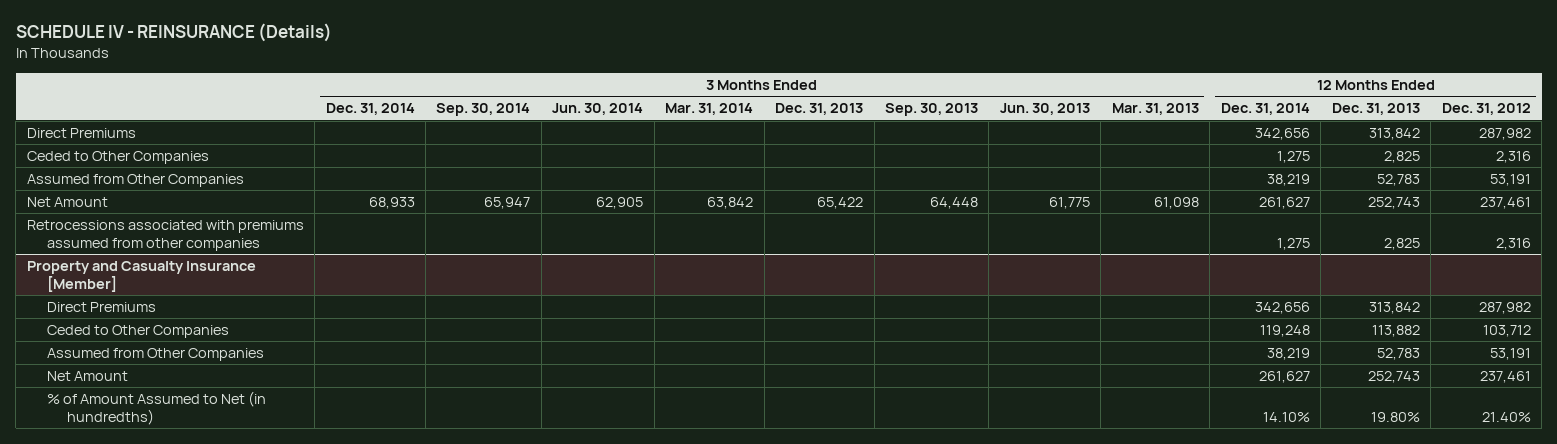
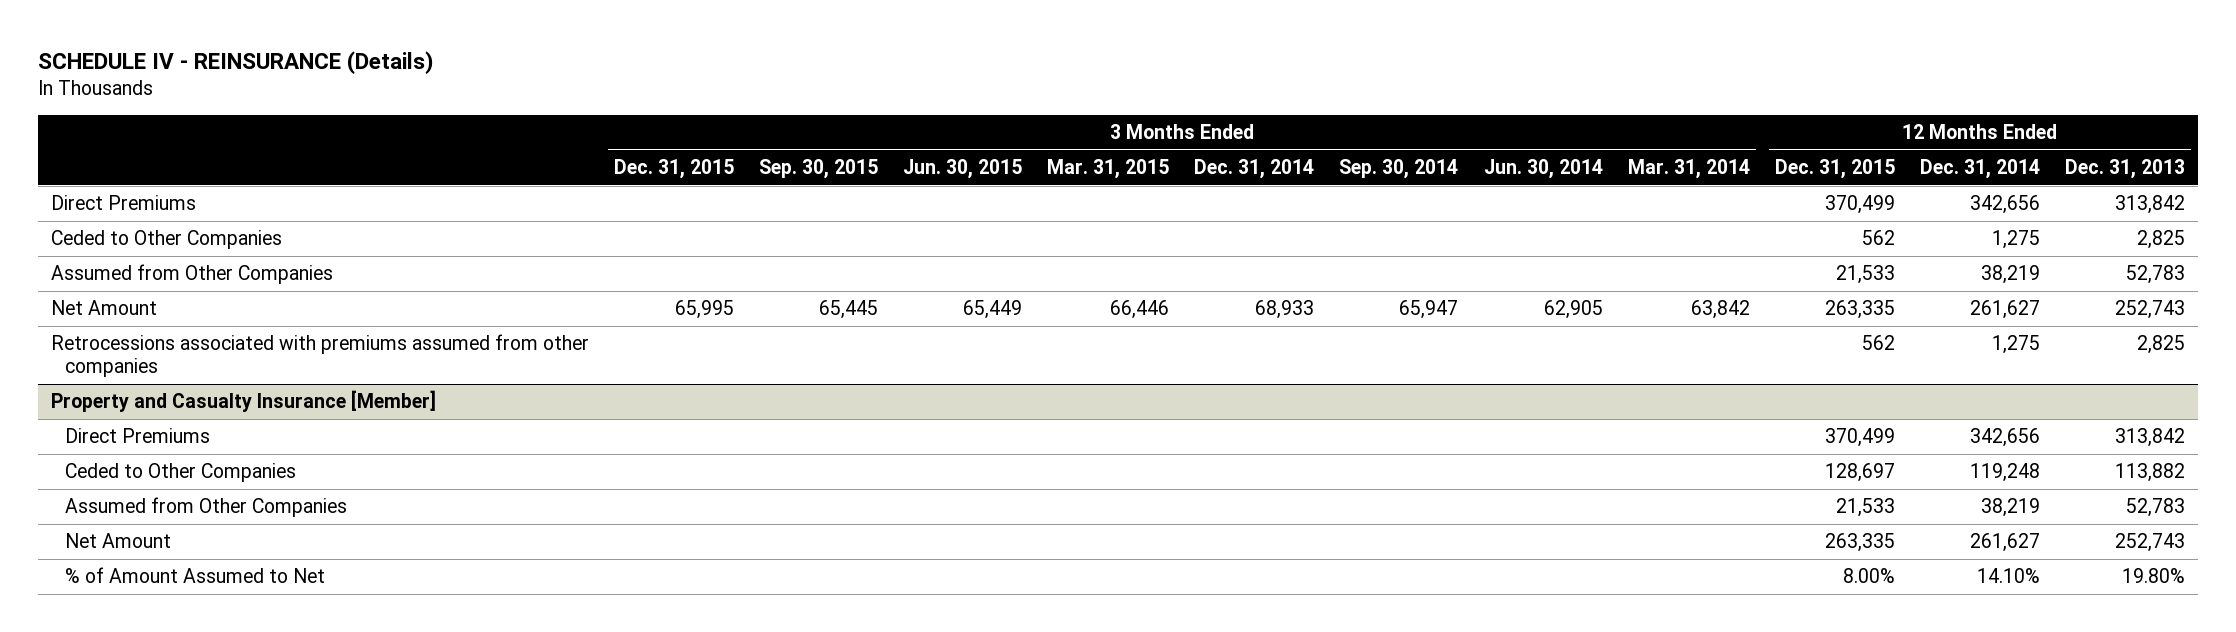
- | 3 Months Ended Dec. 31, 2014 | 3 Months Ended Sep. 30, 2014 | 3 Months Ended Jun. 30, 2014 | 3 Months Ended Mar. 31, 2014 | 3 Months Ended Dec. 31, 2013 | 3 Months Ended Sep. 30, 2013 | 3 Months Ended Jun. 30, 2013 | 3 Months Ended Mar. 31, 2013 | 12 Months Ended Dec. 31, 2014 | 12 Months Ended Dec. 31, 2013 | 12 Months Ended Dec. 31, 2012
+ | 3 Months Ended Dec. 31, 2015 | 3 Months Ended Sep. 30, 2015 | 3 Months Ended Jun. 30, 2015 | 3 Months Ended Mar. 31, 2015 | 3 Months Ended Dec. 31, 2014 | 3 Months Ended Sep. 30, 2014 | 3 Months Ended Jun. 30, 2014 | 3 Months Ended Mar. 31, 2014 | 12 Months Ended Dec. 31, 2015 | 12 Months Ended Dec. 31, 2014 | 12 Months Ended Dec. 31, 2013
@ Property and Casualty Insurance [Member]
- % of Amount Assumed to Net (in hundredths) | | | | | | | | | 14.10% | 19.80% | 21.40%
+ % of Amount Assumed to Net | | | | | | | | | 8.00% | 14.10% | 19.80%

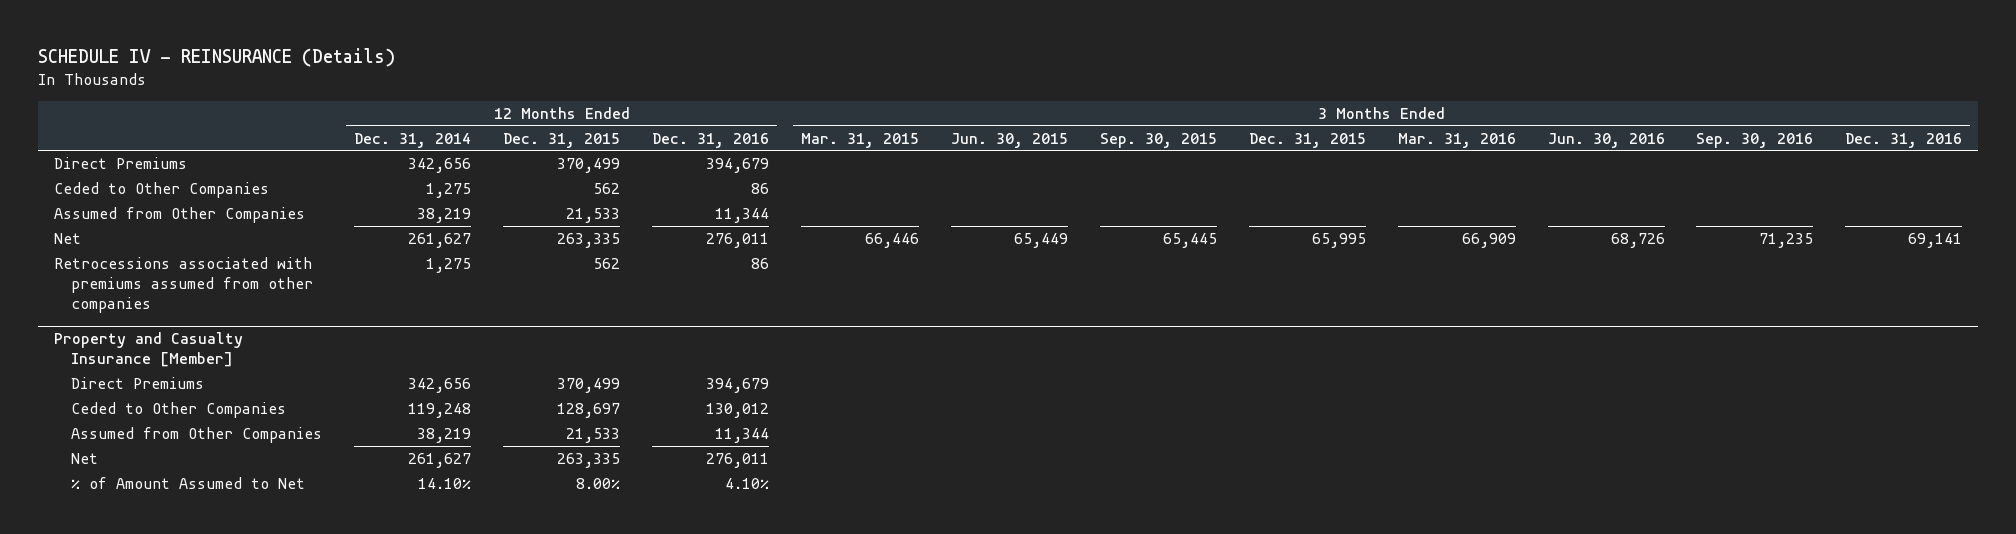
- | 3 Months Ended Dec. 31, 2015 | 3 Months Ended Sep. 30, 2015 | 3 Months Ended Jun. 30, 2015 | 3 Months Ended Mar. 31, 2015 | 3 Months Ended Dec. 31, 2014 | 3 Months Ended Sep. 30, 2014 | 3 Months Ended Jun. 30, 2014 | 3 Months Ended Mar. 31, 2014 | 12 Months Ended Dec. 31, 2015 | 12 Months Ended Dec. 31, 2014 | 12 Months Ended Dec. 31, 2013
+ | 12 Months Ended Dec. 31, 2014 | 12 Months Ended Dec. 31, 2015 | 12 Months Ended Dec. 31, 2016 | 3 Months Ended Mar. 31, 2015 | 3 Months Ended Jun. 30, 2015 | 3 Months Ended Sep. 30, 2015 | 3 Months Ended Dec. 31, 2015 | 3 Months Ended Mar. 31, 2016 | 3 Months Ended Jun. 30, 2016 | 3 Months Ended Sep. 30, 2016 | 3 Months Ended Dec. 31, 2016
- Net Amount | 65,995 | 65,445 | 65,449 | 66,446 | 68,933 | 65,947 | 62,905 | 63,842 | 263,335 | 261,627 | 252,743
+ Net | 261,627 | 263,335 | 276,011 | 66,446 | 65,449 | 65,445 | 65,995 | 66,909 | 68,726 | 71,235 | 69,141
@ Property and Casualty Insurance [Member]
- Net Amount | | | | | | | | | 263,335 | 261,627 | 252,743
+ Net | 261,627 | 263,335 | 276,011 | | | | | | | |

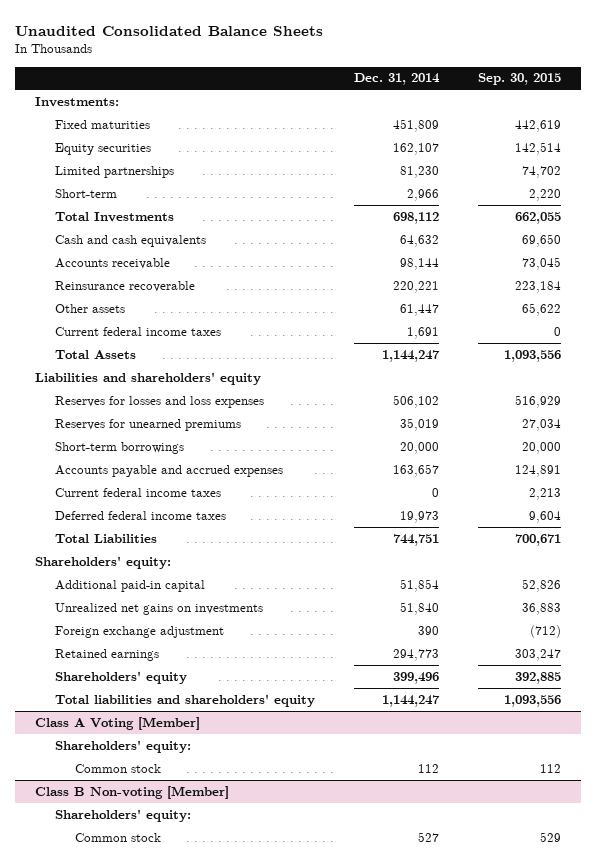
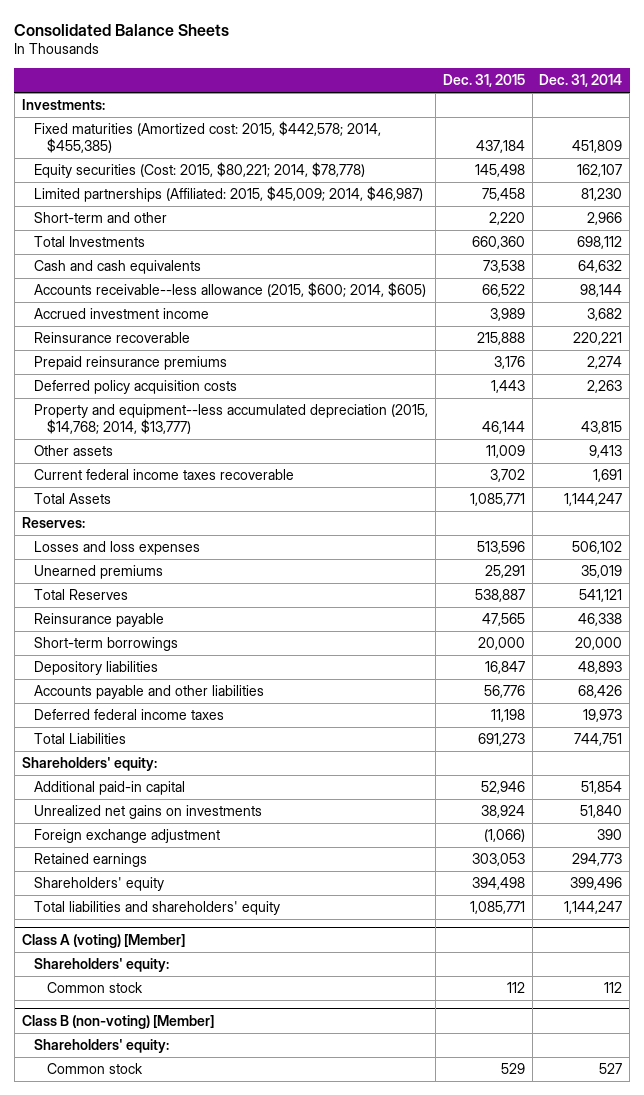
- Unaudited Consolidated Balance Sheets
+ Consolidated Balance Sheets
- | Dec. 31, 2014 | Sep. 30, 2015
+ | Dec. 31, 2015 | Dec. 31, 2014
- Fixed maturities | 451,809 | 442,619
- Equity securities | 162,107 | 142,514
- Limited partnerships | 81,230 | 74,702
- Short-term | 2,966 | 2,220
+ Fixed maturities (Amortized cost: 2015, $442,578; 2014, $455,385) | 437,184 | 451,809
+ Equity securities (Cost: 2015, $80,221; 2014, $78,778) | 145,498 | 162,107
+ Limited partnerships (Affiliated: 2015, $45,009; 2014, $46,987) | 75,458 | 81,230
+ Short-term and other | 2,220 | 2,966
- Accounts receivable | 98,144 | 73,045
+ Accounts receivable--less allowance (2015, $600; 2014, $605) | 66,522 | 98,144
+ Accrued investment income | 3,989 | 3,682
- Other assets | 61,447 | 65,622
- Current federal income taxes | 1,691 | 0
+ Prepaid reinsurance premiums | 3,176 | 2,274
+ Deferred policy acquisition costs | 1,443 | 2,263
+ Property and equipment--less accumulated depreciation (2015, $14,768; 2014, $13,777) | 46,144 | 43,815
+ Other assets | 11,009 | 9,413
+ Current federal income taxes recoverable | 3,702 | 1,691
- Liabilities and shareholders' equity
- Reserves for losses and loss expenses | 506,102 | 516,929
- Reserves for unearned premiums | 35,019 | 27,034
+ Reserves:
+ Losses and loss expenses | 513,596 | 506,102
+ Unearned premiums | 25,291 | 35,019
+ Total Reserves | 538,887 | 541,121
+ Reinsurance payable | 47,565 | 46,338
- Accounts payable and accrued expenses | 163,657 | 124,891
- Current federal income taxes | 0 | 2,213
+ Depository liabilities | 16,847 | 48,893
+ Accounts payable and other liabilities | 56,776 | 68,426
- Class A Voting [Member]
+ Class A (voting) [Member]
- Class B Non-voting [Member]
+ Class B (non-voting) [Member]

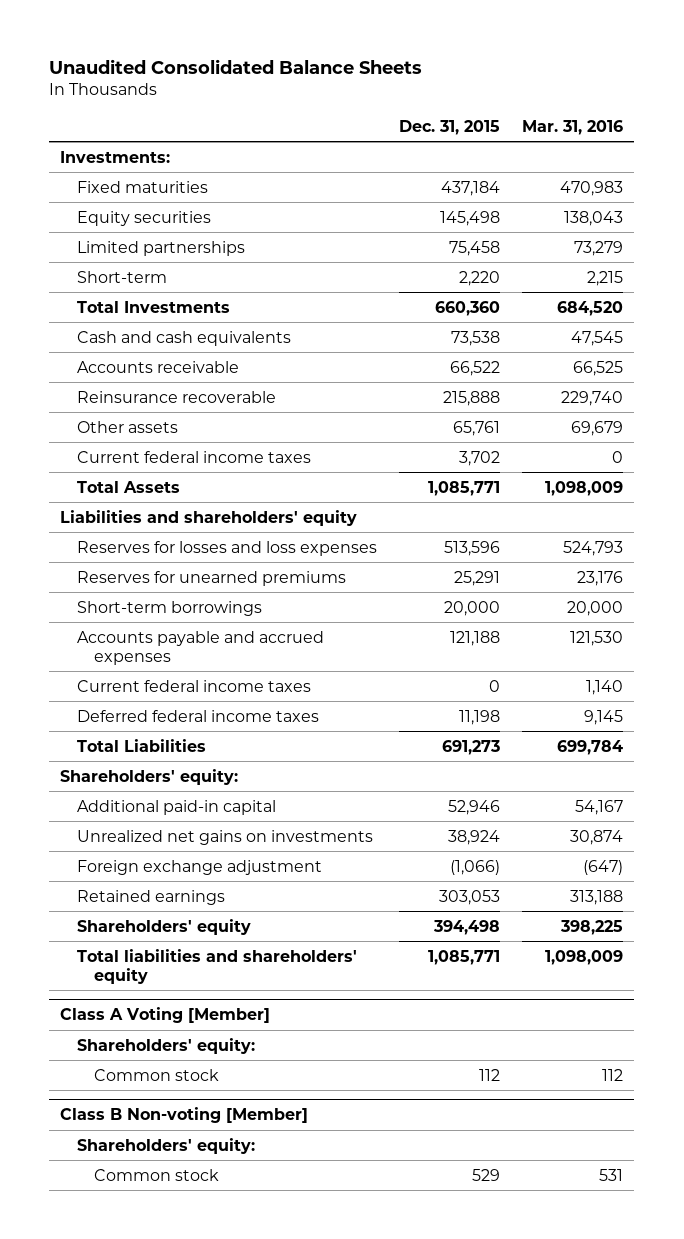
- Consolidated Balance Sheets
+ Unaudited Consolidated Balance Sheets
- | Dec. 31, 2015 | Dec. 31, 2014
+ | Dec. 31, 2015 | Mar. 31, 2016
- Fixed maturities (Amortized cost: 2015, $442,578; 2014, $455,385) | 437,184 | 451,809
- Equity securities (Cost: 2015, $80,221; 2014, $78,778) | 145,498 | 162,107
- Limited partnerships (Affiliated: 2015, $45,009; 2014, $46,987) | 75,458 | 81,230
- Short-term and other | 2,220 | 2,966
+ Fixed maturities | 437,184 | 470,983
+ Equity securities | 145,498 | 138,043
+ Limited partnerships | 75,458 | 73,279
+ Short-term | 2,220 | 2,215
- Accounts receivable--less allowance (2015, $600; 2014, $605) | 66,522 | 98,144
- Accrued investment income | 3,989 | 3,682
+ Accounts receivable | 66,522 | 66,525
- Prepaid reinsurance premiums | 3,176 | 2,274
- Deferred policy acquisition costs | 1,443 | 2,263
- Property and equipment--less accumulated depreciation (2015, $14,768; 2014, $13,777) | 46,144 | 43,815
- Other assets | 11,009 | 9,413
- Current federal income taxes recoverable | 3,702 | 1,691
+ Other assets | 65,761 | 69,679
+ Current federal income taxes | 3,702 | 0
- Reserves:
- Losses and loss expenses | 513,596 | 506,102
- Unearned premiums | 25,291 | 35,019
- Total Reserves | 538,887 | 541,121
- Reinsurance payable | 47,565 | 46,338
+ Liabilities and shareholders' equity
+ Reserves for losses and loss expenses | 513,596 | 524,793
+ Reserves for unearned premiums | 25,291 | 23,176
- Depository liabilities | 16,847 | 48,893
- Accounts payable and other liabilities | 56,776 | 68,426
+ Accounts payable and accrued expenses | 121,188 | 121,530
+ Current federal income taxes | 0 | 1,140
- Class A (voting) [Member]
+ Class A Voting [Member]
- Class B (non-voting) [Member]
+ Class B Non-voting [Member]

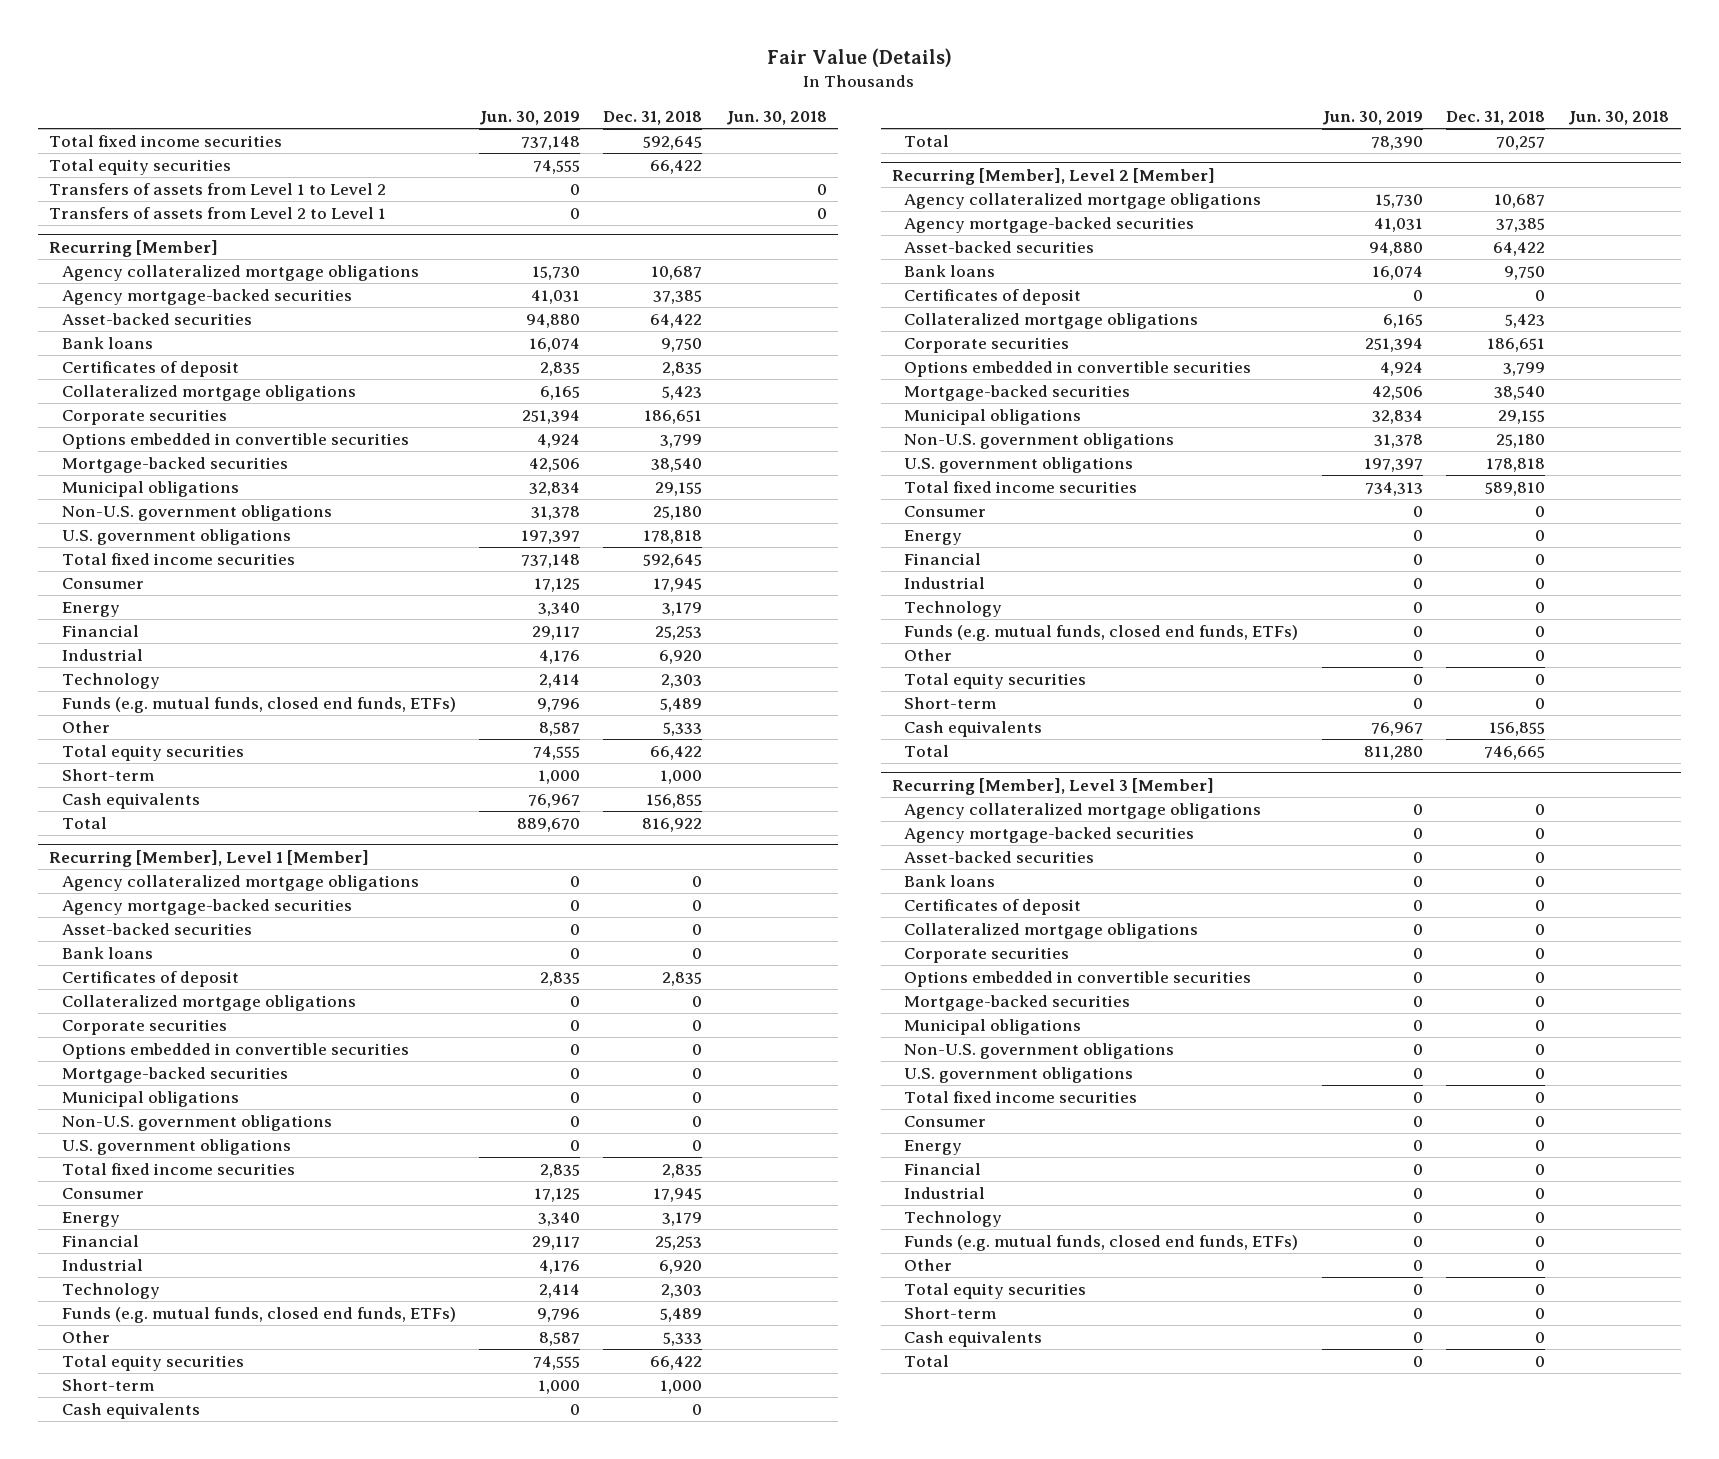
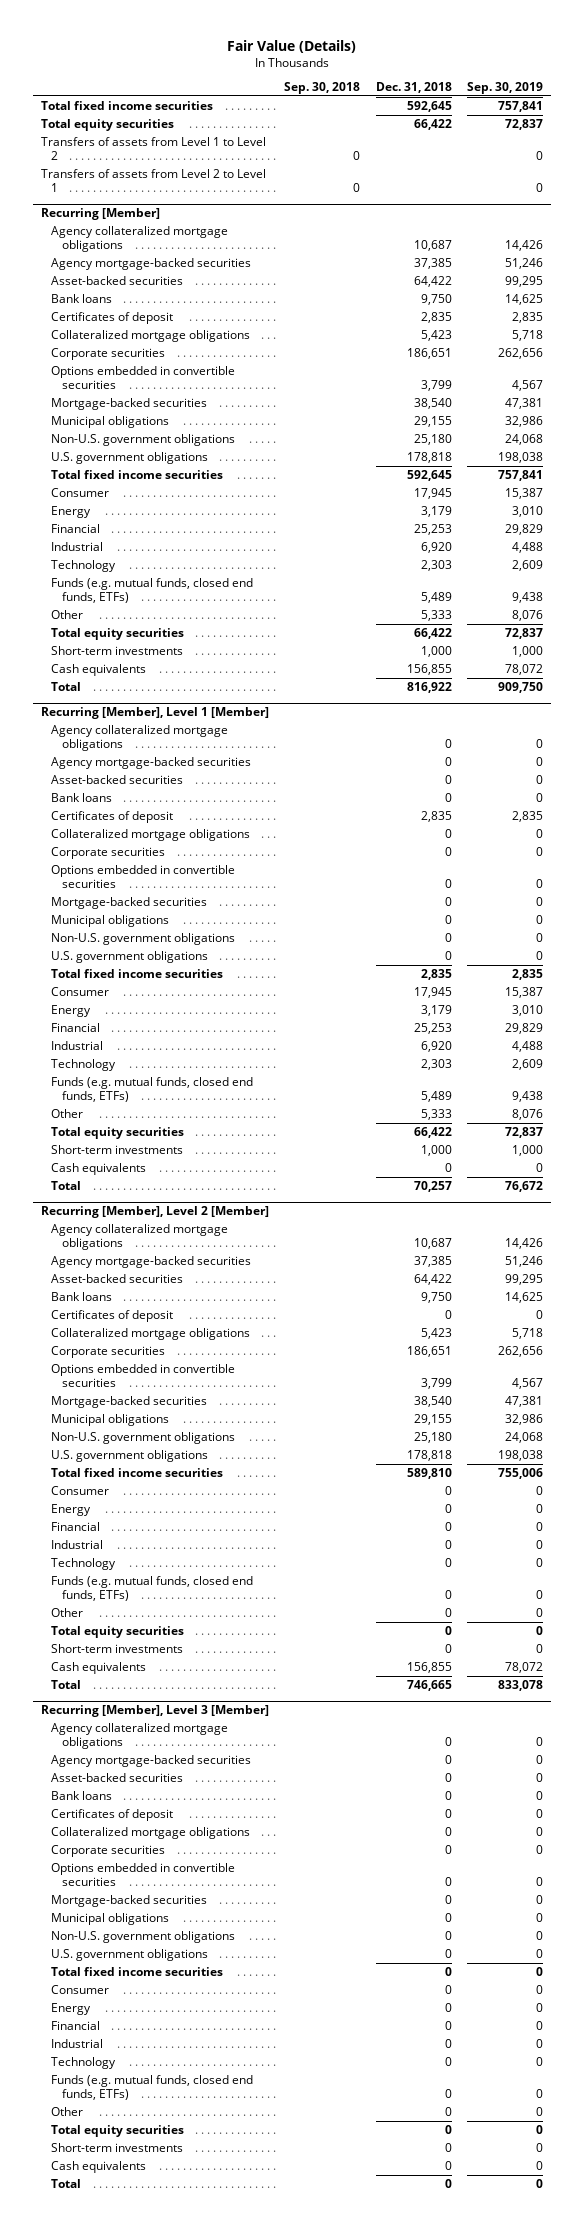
- | Jun. 30, 2019 | Dec. 31, 2018 | Jun. 30, 2018
+ | Sep. 30, 2018 | Dec. 31, 2018 | Sep. 30, 2019
@ Recurring [Member]
- Short-term | 1,000 | 1,000 |
+ Short-term investments | | 1,000 | 1,000
@ Recurring [Member], Level 1 [Member]
- Short-term | 1,000 | 1,000 |
+ Short-term investments | | 1,000 | 1,000
@ Recurring [Member], Level 2 [Member]
- Short-term | 0 | 0 |
+ Short-term investments | | 0 | 0
@ Recurring [Member], Level 3 [Member]
- Short-term | 0 | 0 |
+ Short-term investments | | 0 | 0

